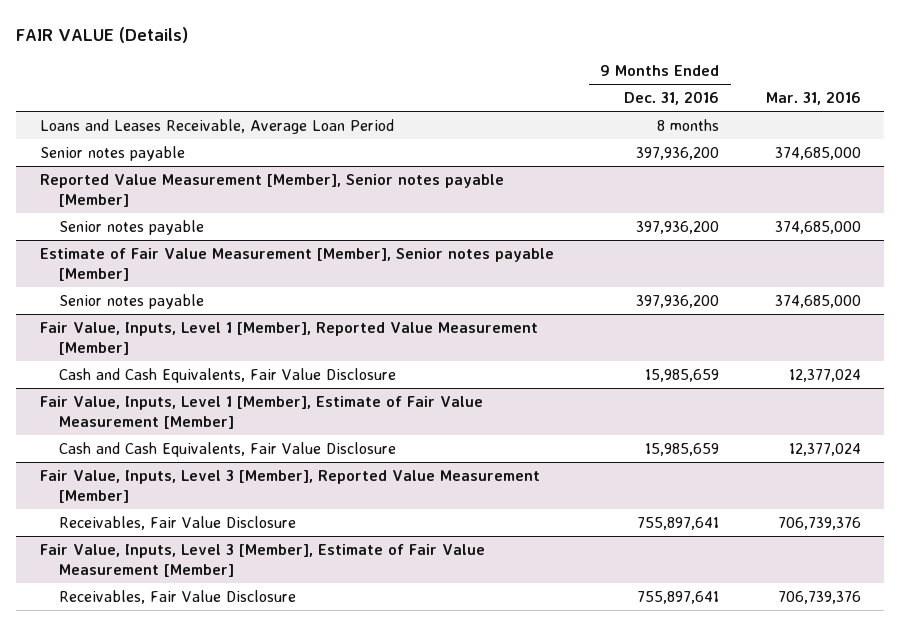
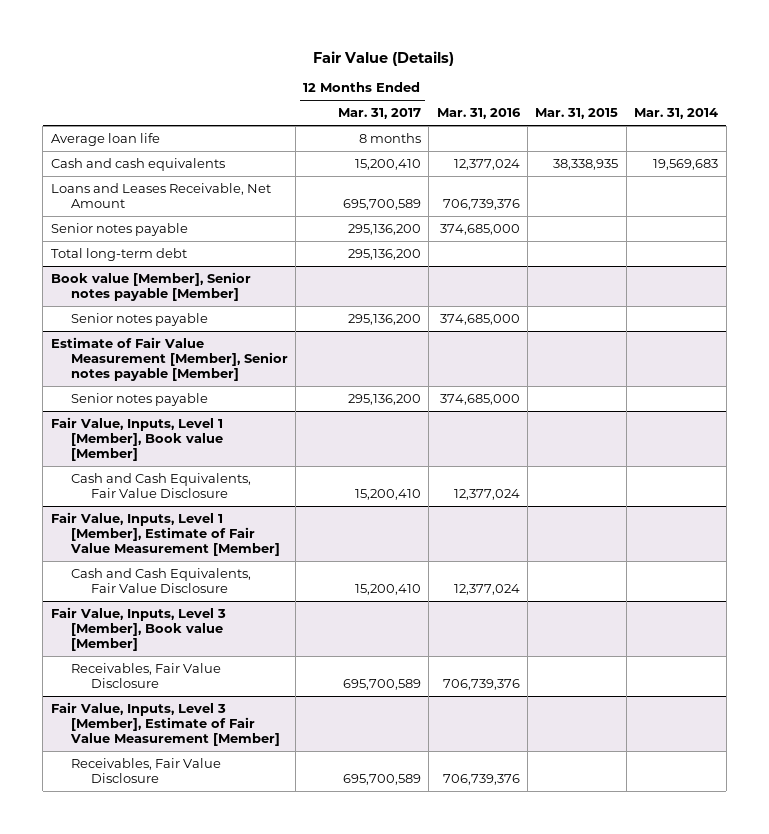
- FAIR VALUE (Details)
+ Fair Value (Details)
- | 9 Months Ended Dec. 31, 2016 | Mar. 31, 2016
+ | 12 Months Ended Mar. 31, 2017 | Mar. 31, 2016 | Mar. 31, 2015 | Mar. 31, 2014
- Loans and Leases Receivable, Average Loan Period | 8 months |
+ Average loan life | 8 months | | |
+ Cash and cash equivalents | 15,200,410 | 12,377,024 | 38,338,935 | 19,569,683
+ Loans and Leases Receivable, Net Amount | 695,700,589 | 706,739,376 | |
- Reported Value Measurement [Member], Senior notes payable [Member]
+ Total long-term debt | 295,136,200 | | |
+ Book value [Member], Senior notes payable [Member]
- Fair Value, Inputs, Level 1 [Member], Reported Value Measurement [Member]
+ Fair Value, Inputs, Level 1 [Member], Book value [Member]
- Fair Value, Inputs, Level 3 [Member], Reported Value Measurement [Member]
+ Fair Value, Inputs, Level 3 [Member], Book value [Member]

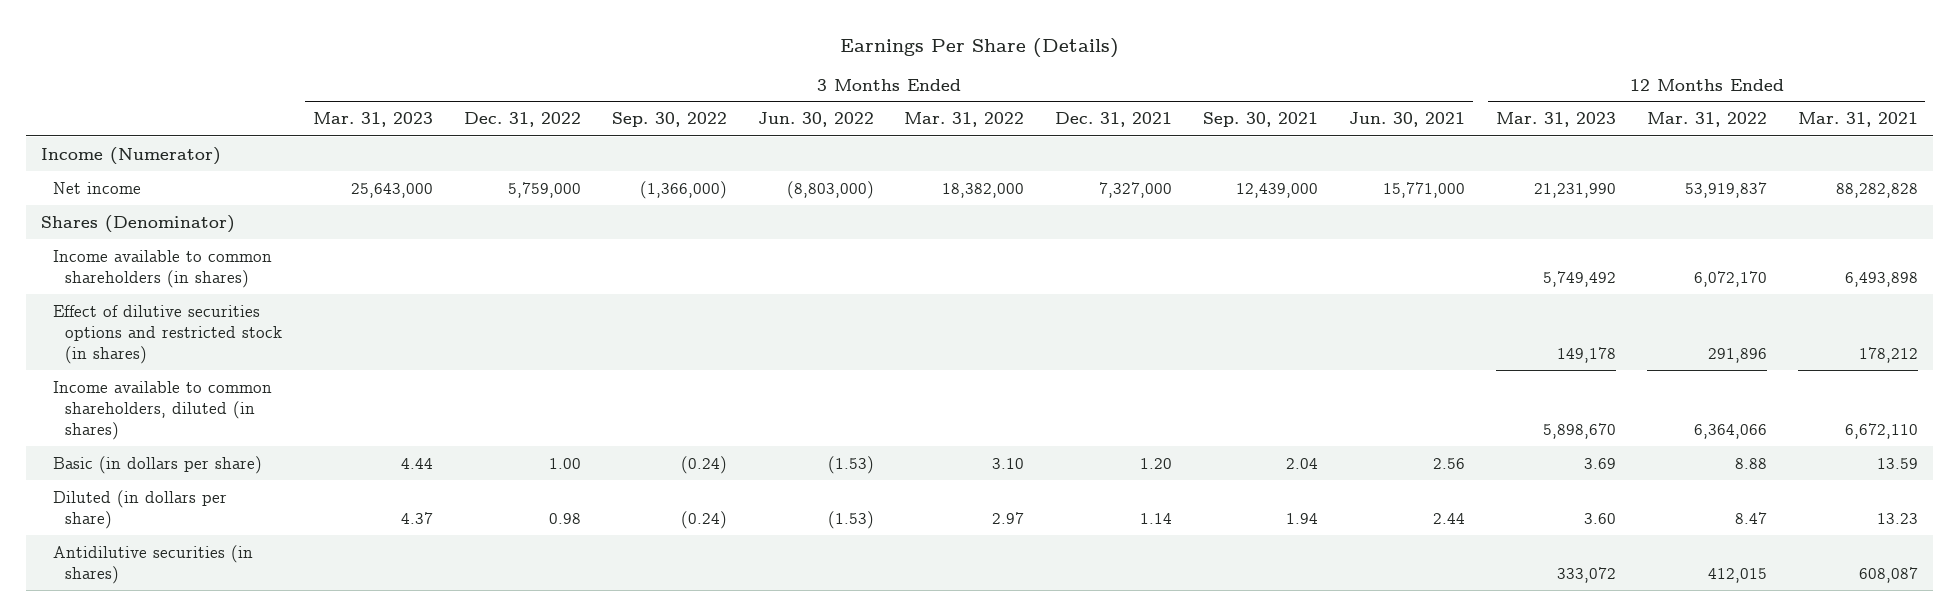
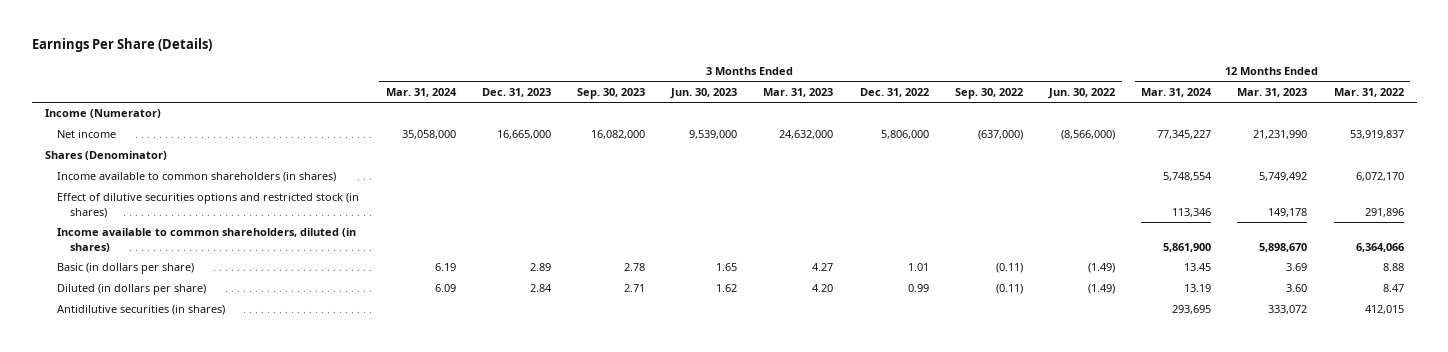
- | 3 Months Ended Mar. 31, 2023 | 3 Months Ended Dec. 31, 2022 | 3 Months Ended Sep. 30, 2022 | 3 Months Ended Jun. 30, 2022 | 3 Months Ended Mar. 31, 2022 | 3 Months Ended Dec. 31, 2021 | 3 Months Ended Sep. 30, 2021 | 3 Months Ended Jun. 30, 2021 | 12 Months Ended Mar. 31, 2023 | 12 Months Ended Mar. 31, 2022 | 12 Months Ended Mar. 31, 2021
+ | 3 Months Ended Mar. 31, 2024 | 3 Months Ended Dec. 31, 2023 | 3 Months Ended Sep. 30, 2023 | 3 Months Ended Jun. 30, 2023 | 3 Months Ended Mar. 31, 2023 | 3 Months Ended Dec. 31, 2022 | 3 Months Ended Sep. 30, 2022 | 3 Months Ended Jun. 30, 2022 | 12 Months Ended Mar. 31, 2024 | 12 Months Ended Mar. 31, 2023 | 12 Months Ended Mar. 31, 2022
- Net income | 25,643,000 | 5,759,000 | (1,366,000) | (8,803,000) | 18,382,000 | 7,327,000 | 12,439,000 | 15,771,000 | 21,231,990 | 53,919,837 | 88,282,828
+ Net income | 35,058,000 | 16,665,000 | 16,082,000 | 9,539,000 | 24,632,000 | 5,806,000 | (637,000) | (8,566,000) | 77,345,227 | 21,231,990 | 53,919,837
- Basic (in dollars per share) | 4.44 | 1.00 | (0.24) | (1.53) | 3.10 | 1.20 | 2.04 | 2.56 | 3.69 | 8.88 | 13.59
- Diluted (in dollars per share) | 4.37 | 0.98 | (0.24) | (1.53) | 2.97 | 1.14 | 1.94 | 2.44 | 3.60 | 8.47 | 13.23
+ Basic (in dollars per share) | 6.19 | 2.89 | 2.78 | 1.65 | 4.27 | 1.01 | (0.11) | (1.49) | 13.45 | 3.69 | 8.88
+ Diluted (in dollars per share) | 6.09 | 2.84 | 2.71 | 1.62 | 4.20 | 0.99 | (0.11) | (1.49) | 13.19 | 3.60 | 8.47

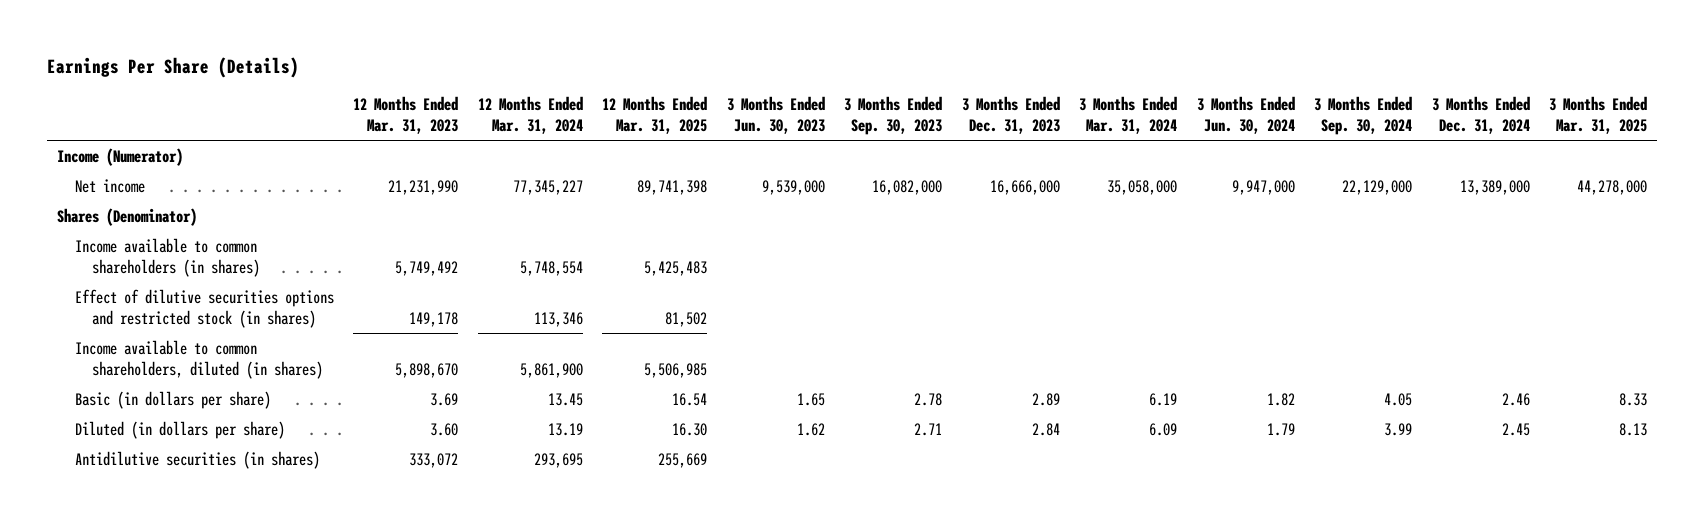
- | 3 Months Ended Mar. 31, 2024 | 3 Months Ended Dec. 31, 2023 | 3 Months Ended Sep. 30, 2023 | 3 Months Ended Jun. 30, 2023 | 3 Months Ended Mar. 31, 2023 | 3 Months Ended Dec. 31, 2022 | 3 Months Ended Sep. 30, 2022 | 3 Months Ended Jun. 30, 2022 | 12 Months Ended Mar. 31, 2024 | 12 Months Ended Mar. 31, 2023 | 12 Months Ended Mar. 31, 2022
+ | 12 Months Ended Mar. 31, 2023 | 12 Months Ended Mar. 31, 2024 | 12 Months Ended Mar. 31, 2025 | 3 Months Ended Jun. 30, 2023 | 3 Months Ended Sep. 30, 2023 | 3 Months Ended Dec. 31, 2023 | 3 Months Ended Mar. 31, 2024 | 3 Months Ended Jun. 30, 2024 | 3 Months Ended Sep. 30, 2024 | 3 Months Ended Dec. 31, 2024 | 3 Months Ended Mar. 31, 2025
- Net income | 35,058,000 | 16,665,000 | 16,082,000 | 9,539,000 | 24,632,000 | 5,806,000 | (637,000) | (8,566,000) | 77,345,227 | 21,231,990 | 53,919,837
+ Net income | 21,231,990 | 77,345,227 | 89,741,398 | 9,539,000 | 16,082,000 | 16,666,000 | 35,058,000 | 9,947,000 | 22,129,000 | 13,389,000 | 44,278,000

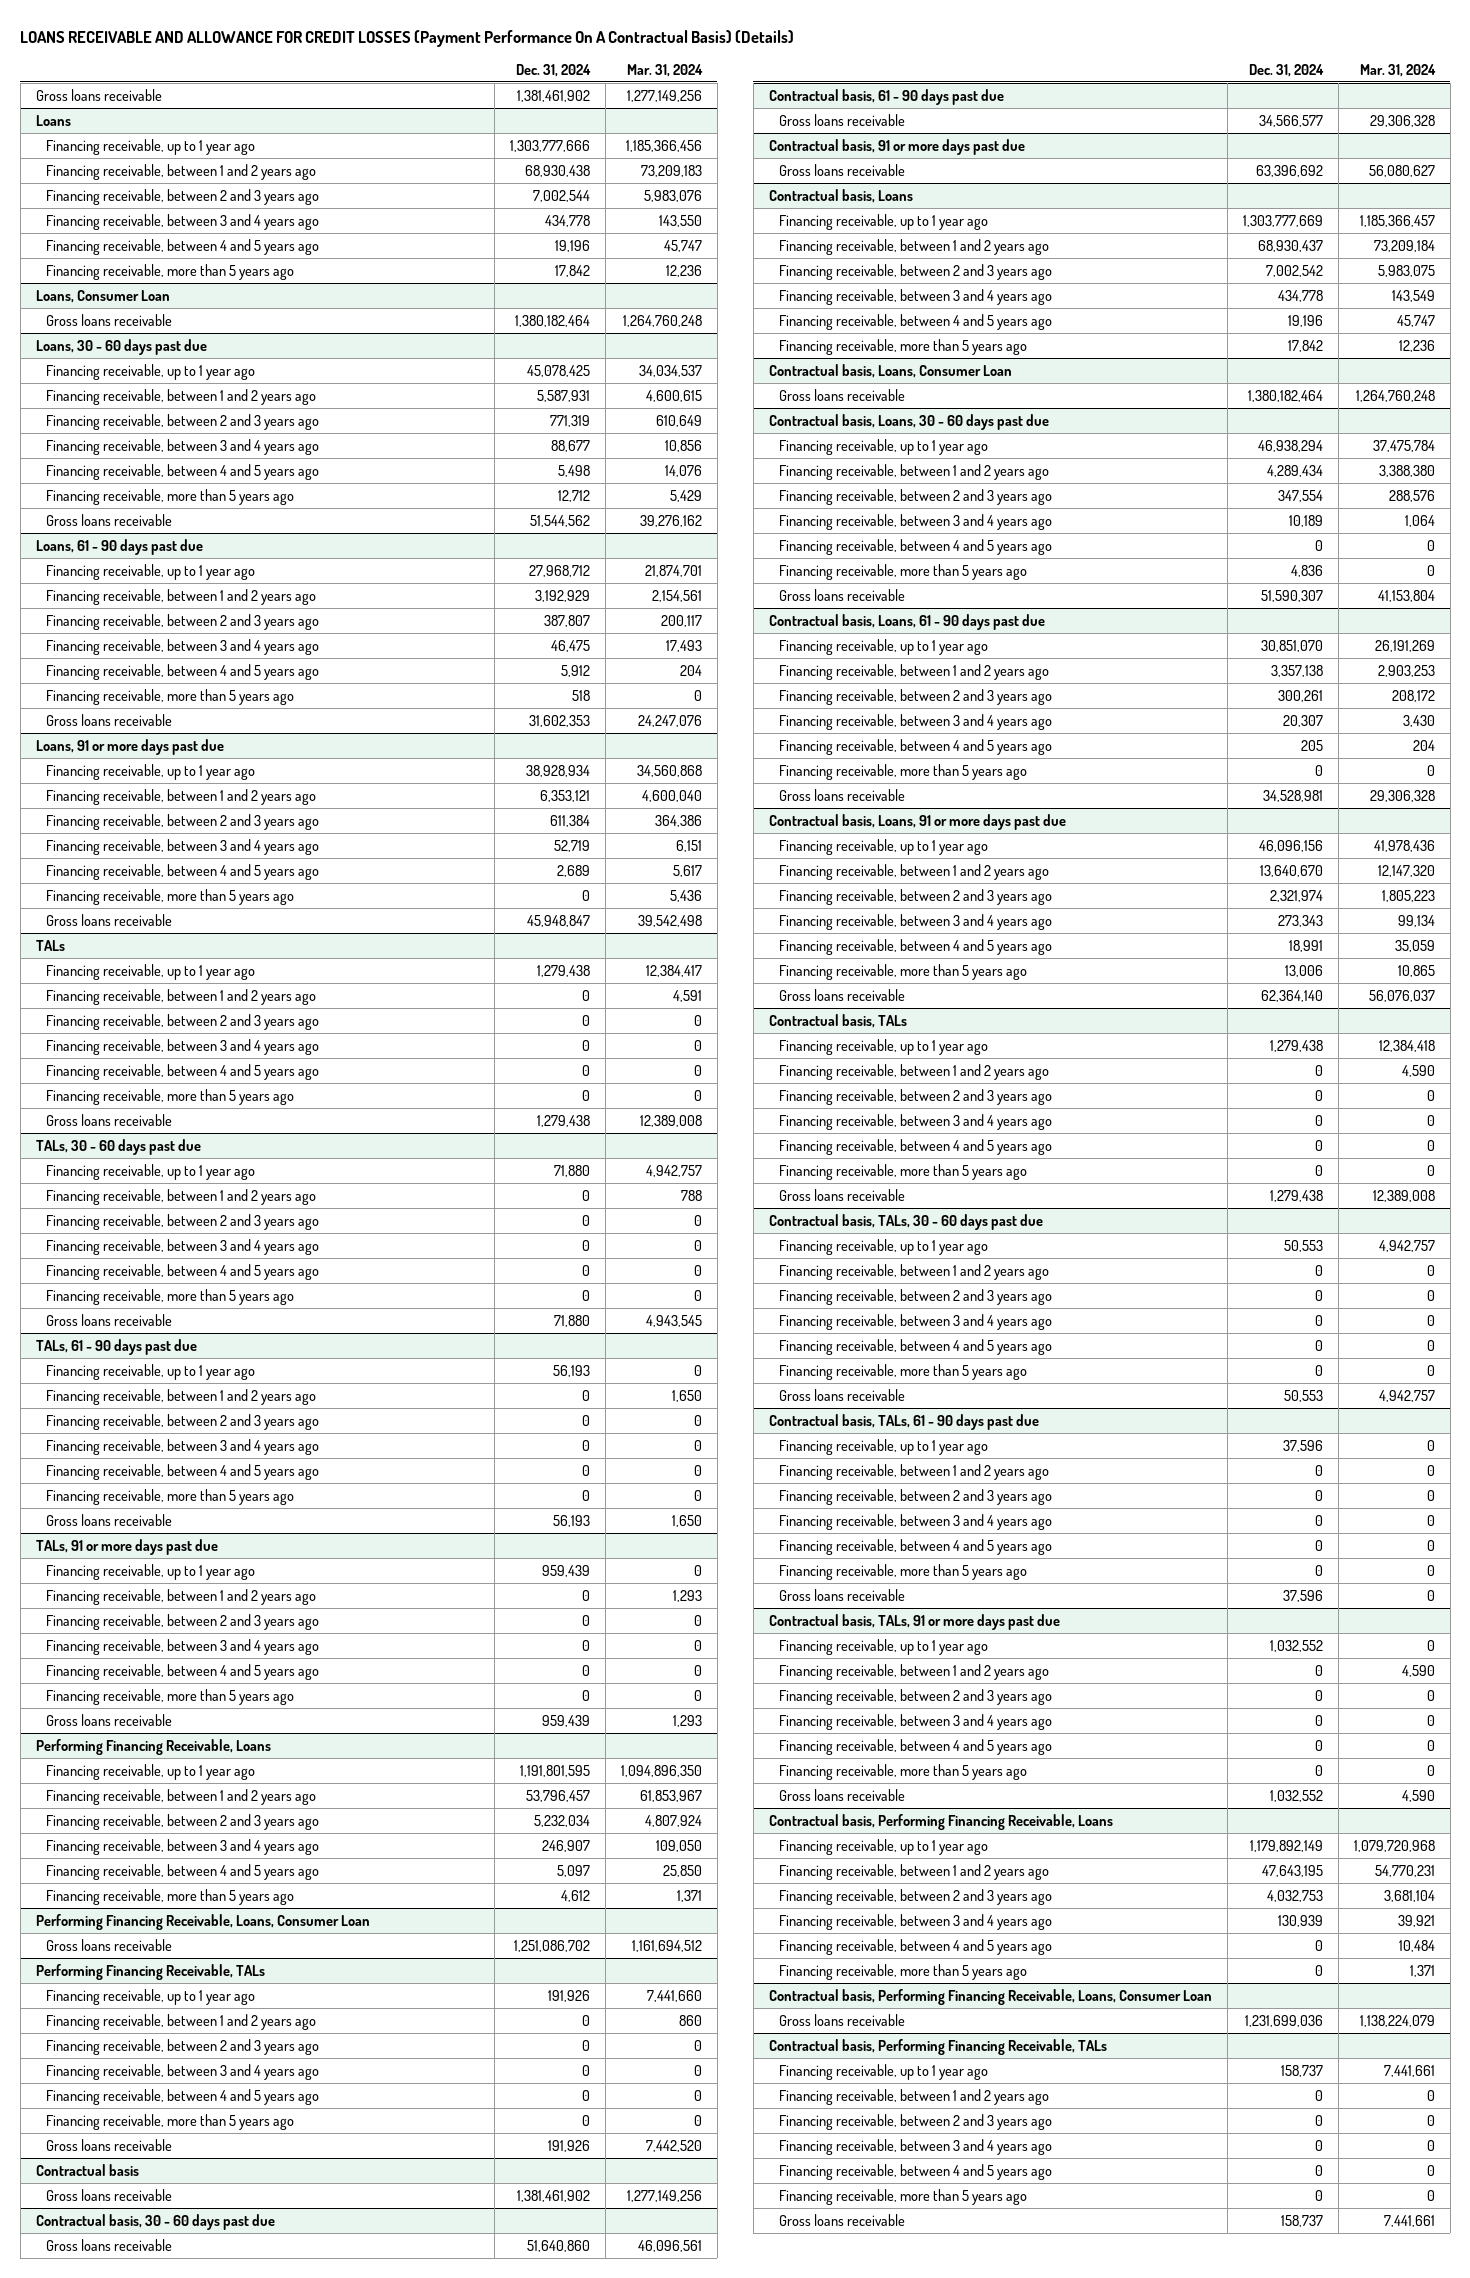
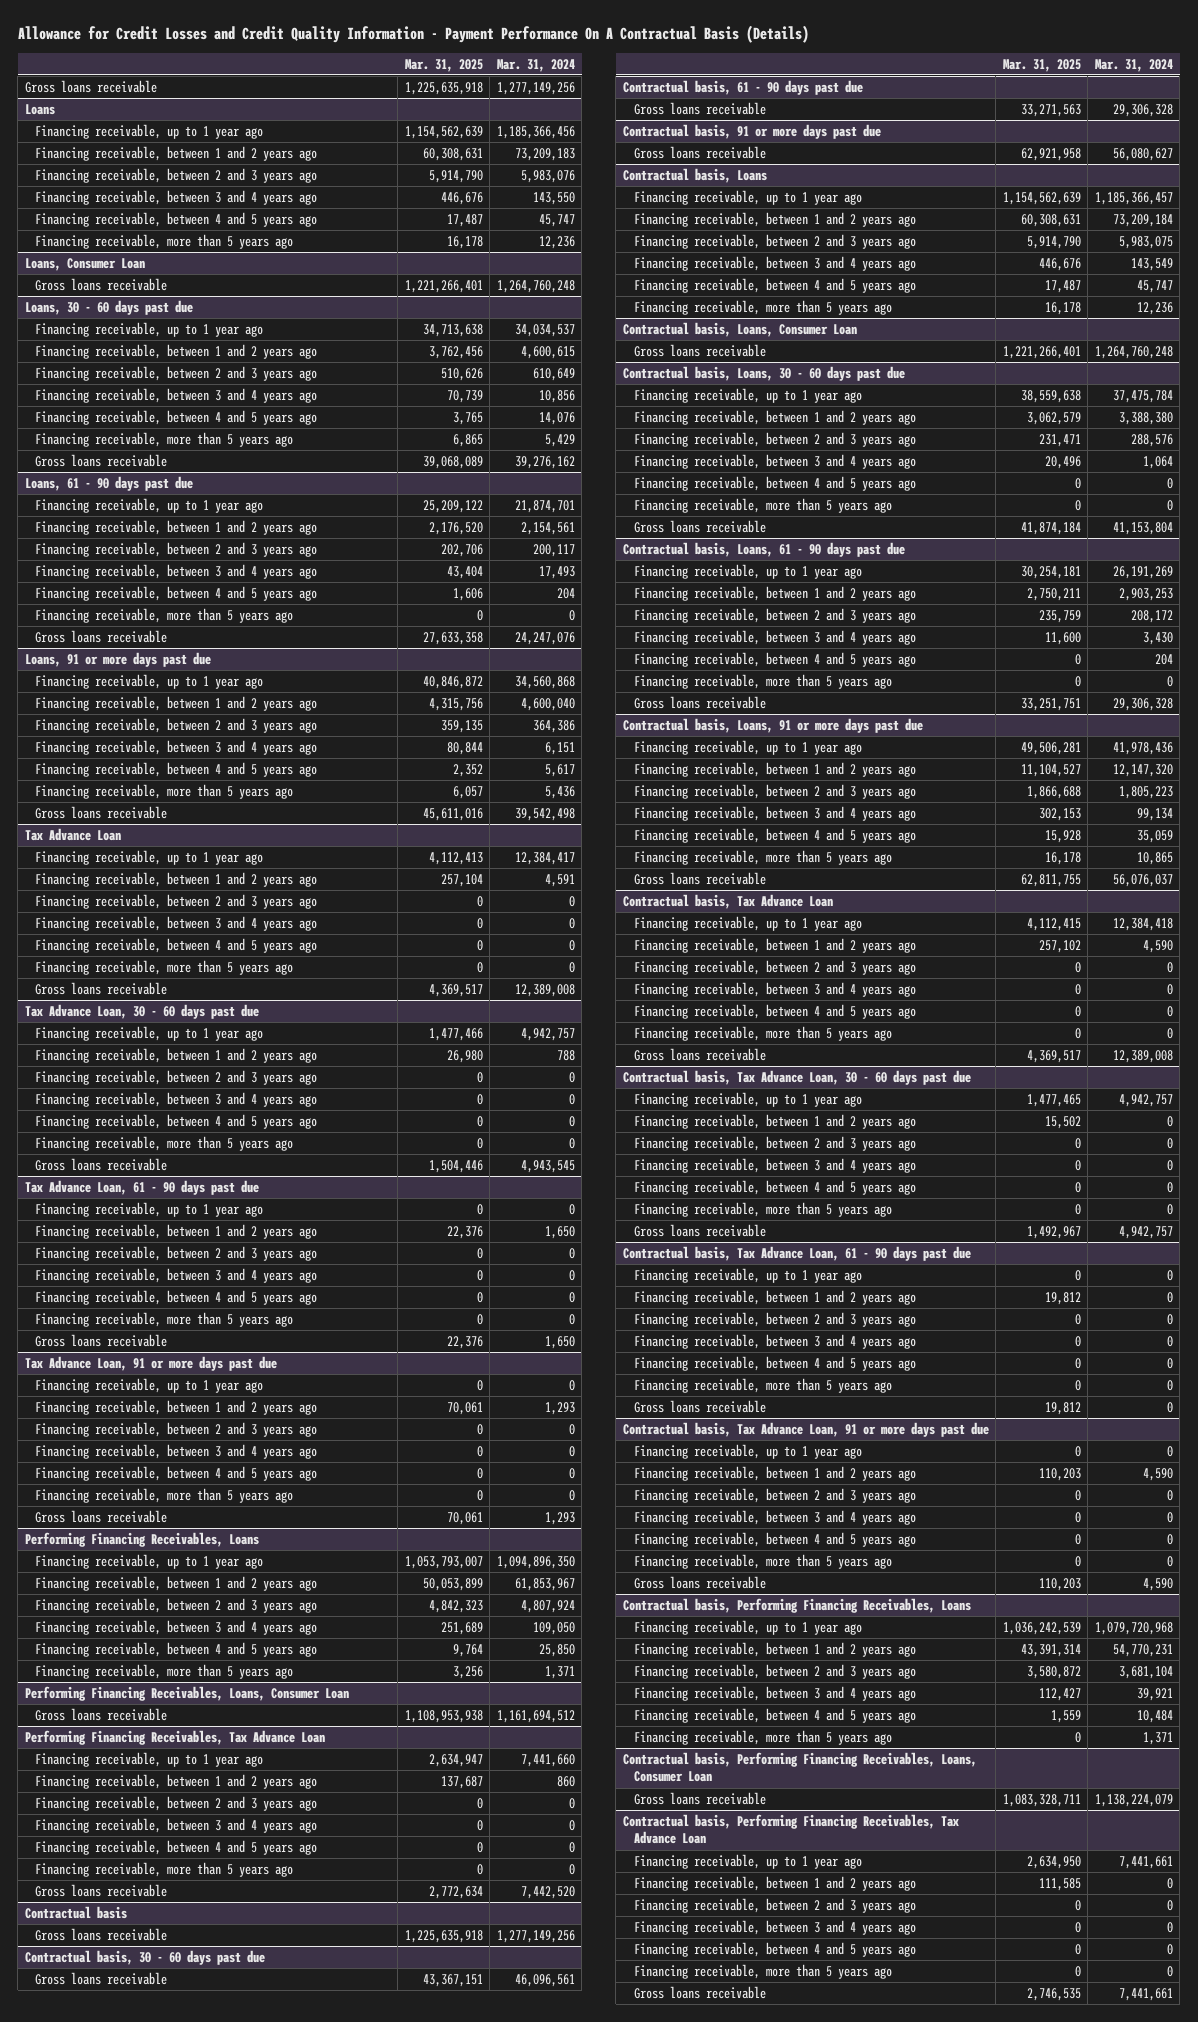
- LOANS RECEIVABLE AND ALLOWANCE FOR CREDIT LOSSES (Payment Performance On A Contractual Basis) (Details)
+ Allowance for Credit Losses and Credit Quality Information - Payment Performance On A Contractual Basis (Details)
- | Dec. 31, 2024 | Mar. 31, 2024
+ | Mar. 31, 2025 | Mar. 31, 2024
- TALs
+ Tax Advance Loan
- TALs, 30 - 60 days past due
+ Tax Advance Loan, 30 - 60 days past due
- TALs, 61 - 90 days past due
+ Tax Advance Loan, 61 - 90 days past due
- TALs, 91 or more days past due
+ Tax Advance Loan, 91 or more days past due
- Performing Financing Receivable, Loans
+ Performing Financing Receivables, Loans
- Performing Financing Receivable, Loans, Consumer Loan
+ Performing Financing Receivables, Loans, Consumer Loan
- Performing Financing Receivable, TALs
+ Performing Financing Receivables, Tax Advance Loan
- Contractual basis, TALs
+ Contractual basis, Tax Advance Loan
- Contractual basis, TALs, 30 - 60 days past due
+ Contractual basis, Tax Advance Loan, 30 - 60 days past due
- Contractual basis, TALs, 61 - 90 days past due
+ Contractual basis, Tax Advance Loan, 61 - 90 days past due
- Contractual basis, TALs, 91 or more days past due
+ Contractual basis, Tax Advance Loan, 91 or more days past due
- Contractual basis, Performing Financing Receivable, Loans
+ Contractual basis, Performing Financing Receivables, Loans
- Contractual basis, Performing Financing Receivable, Loans, Consumer Loan
+ Contractual basis, Performing Financing Receivables, Loans, Consumer Loan
- Contractual basis, Performing Financing Receivable, TALs
+ Contractual basis, Performing Financing Receivables, Tax Advance Loan

